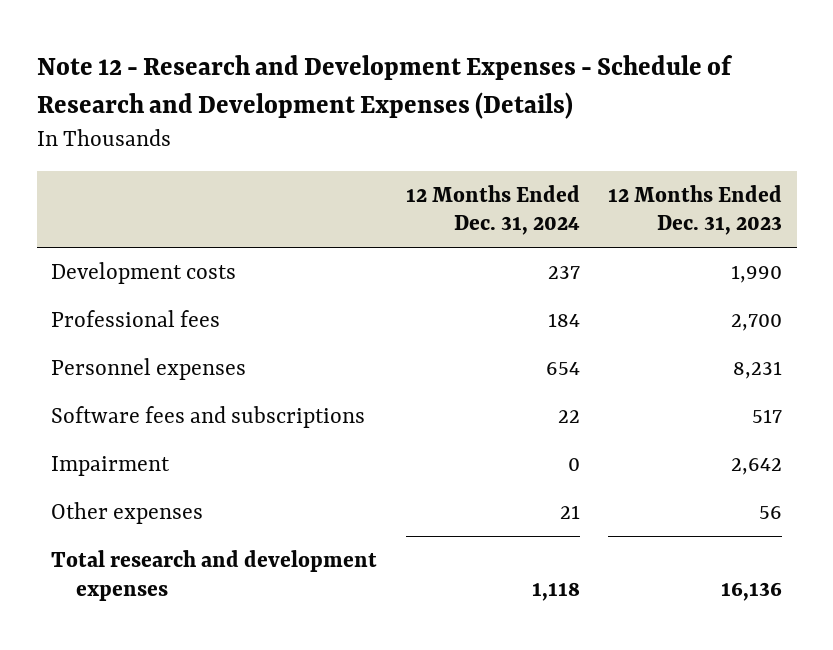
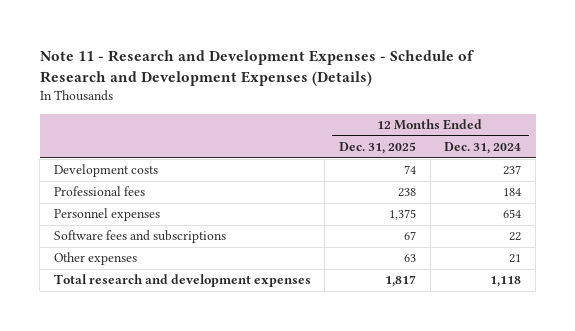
- Note 12 - Research and Development Expenses - Schedule of Research and Development Expenses (Details)
+ Note 11 - Research and Development Expenses - Schedule of Research and Development Expenses (Details)
- | 12 Months Ended Dec. 31, 2024 | 12 Months Ended Dec. 31, 2023
+ | 12 Months Ended Dec. 31, 2025 | 12 Months Ended Dec. 31, 2024
- Impairment | 0 | 2,642

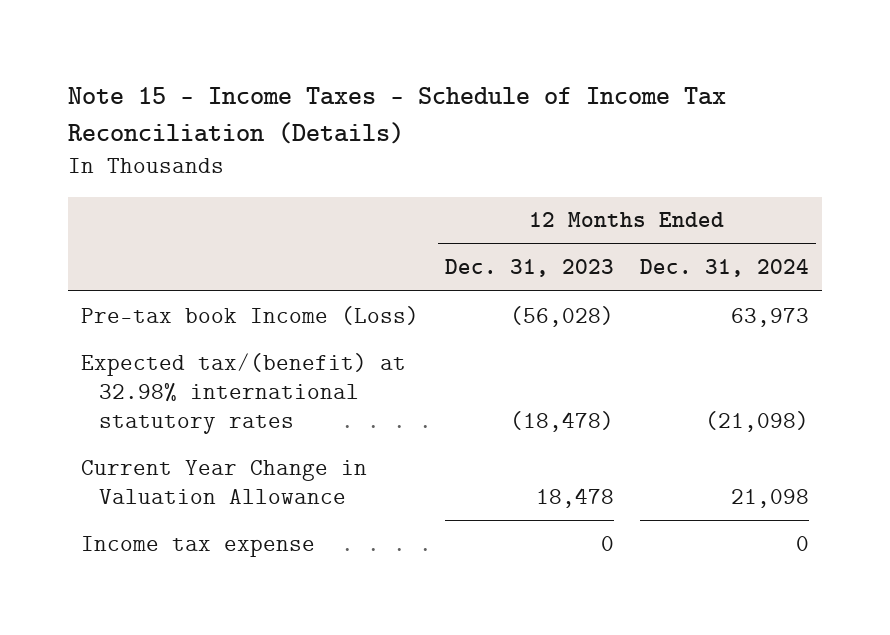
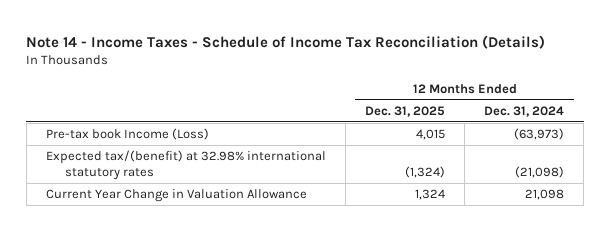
- Note 15 - Income Taxes - Schedule of Income Tax Reconciliation (Details)
+ Note 14 - Income Taxes - Schedule of Income Tax Reconciliation (Details)
- | 12 Months Ended Dec. 31, 2023 | 12 Months Ended Dec. 31, 2024
+ | 12 Months Ended Dec. 31, 2025 | 12 Months Ended Dec. 31, 2024
- Pre-tax book Income (Loss) | (56,028) | 63,973
+ Pre-tax book Income (Loss) | 4,015 | (63,973)
- Income tax expense | 0 | 0

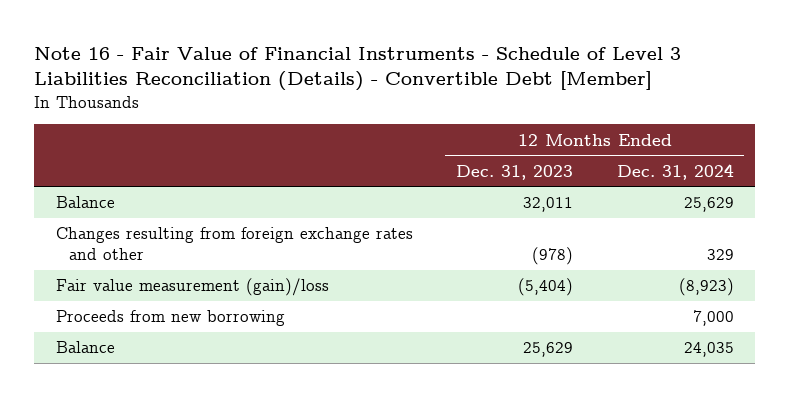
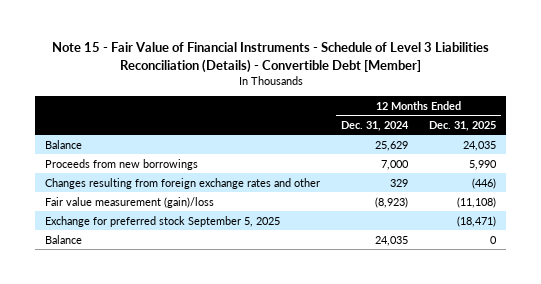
- Note 16 - Fair Value of Financial Instruments - Schedule of Level 3 Liabilities Reconciliation (Details) - Convertible Debt [Member]
+ Note 15 - Fair Value of Financial Instruments - Schedule of Level 3 Liabilities Reconciliation (Details) - Convertible Debt [Member]
- | 12 Months Ended Dec. 31, 2023 | 12 Months Ended Dec. 31, 2024
+ | 12 Months Ended Dec. 31, 2024 | 12 Months Ended Dec. 31, 2025
+ Proceeds from new borrowings | 7,000 | 5,990
- Proceeds from new borrowing | | 7,000
+ Exchange for preferred stock September 5, 2025 | | (18,471)

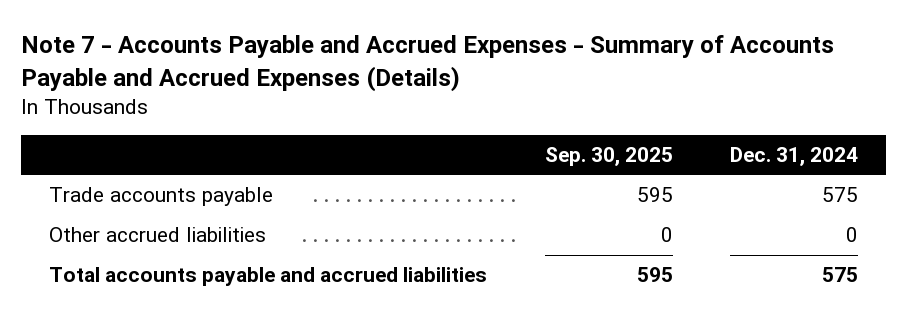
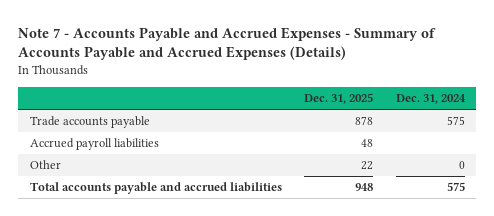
- | Sep. 30, 2025 | Dec. 31, 2024
+ | Dec. 31, 2025 | Dec. 31, 2024
- Other accrued liabilities | 0 | 0
+ Accrued payroll liabilities | 48 |
+ Other | 22 | 0

